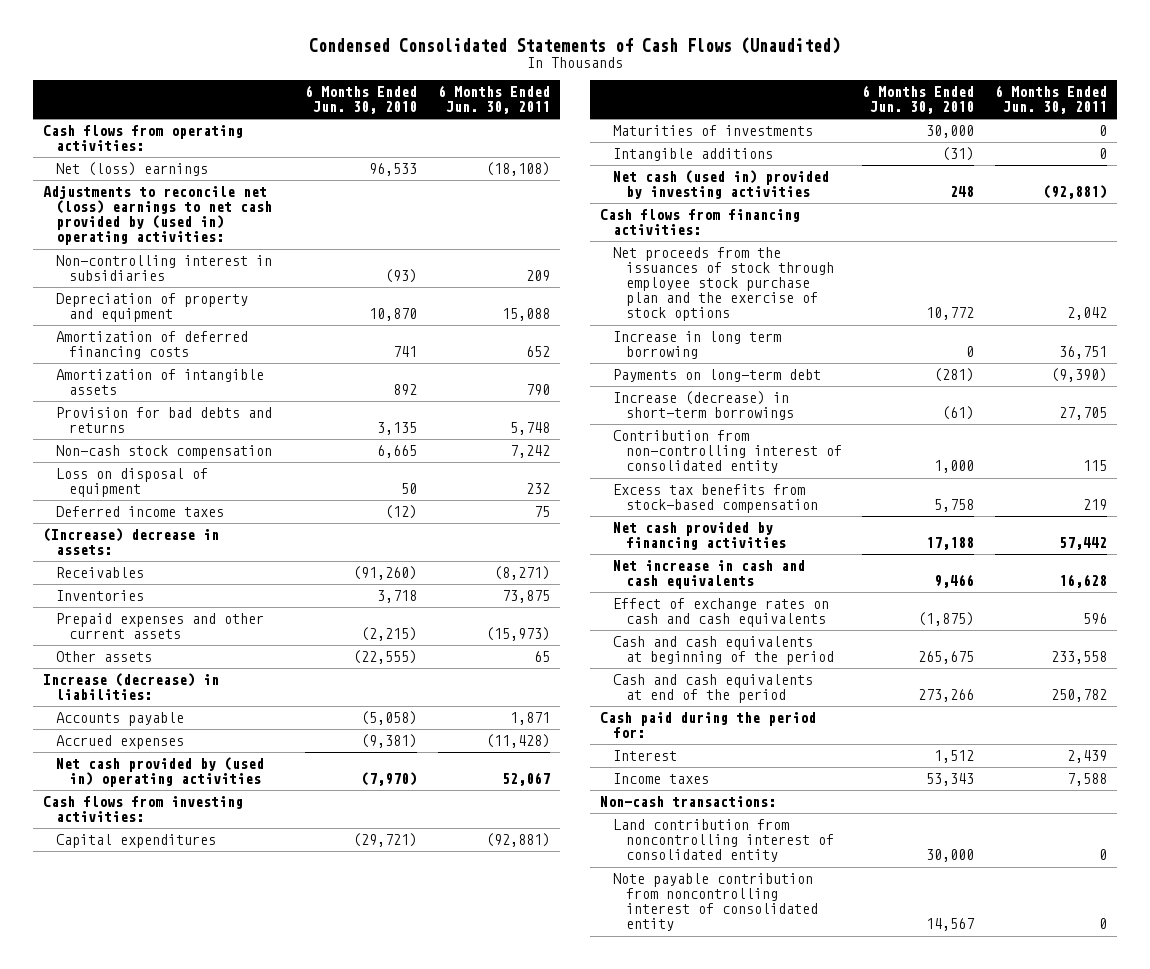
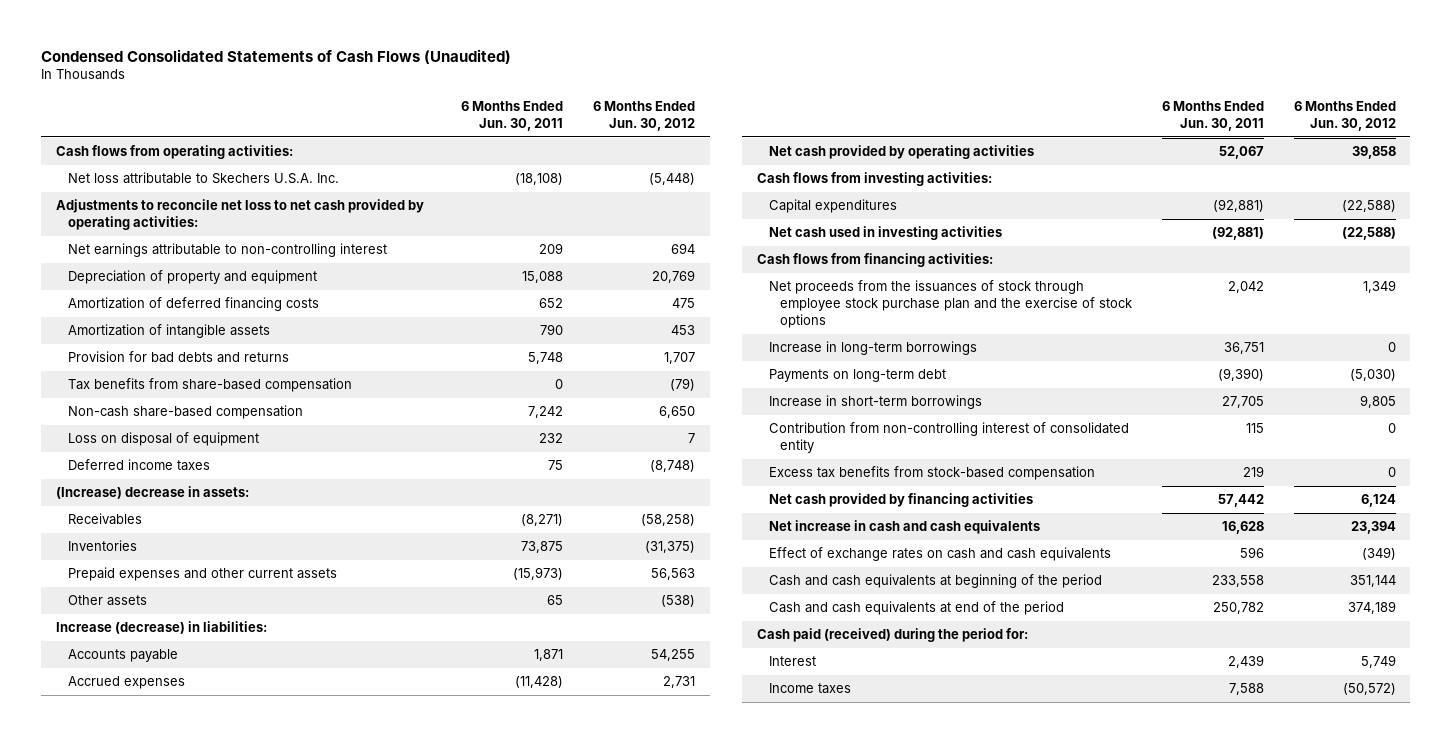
- | 6 Months Ended Jun. 30, 2010 | 6 Months Ended Jun. 30, 2011
+ | 6 Months Ended Jun. 30, 2011 | 6 Months Ended Jun. 30, 2012
- Net (loss) earnings | 96,533 | (18,108)
- Adjustments to reconcile net (loss) earnings to net cash provided by (used in) operating activities:
- Non-controlling interest in subsidiaries | (93) | 209
+ Net loss attributable to Skechers U.S.A. Inc. | (18,108) | (5,448)
+ Adjustments to reconcile net loss to net cash provided by operating activities:
+ Net earnings attributable to non-controlling interest | 209 | 694
- Non-cash stock compensation | 6,665 | 7,242
+ Tax benefits from share-based compensation | 0 | (79)
+ Non-cash share-based compensation | 7,242 | 6,650
- Net cash provided by (used in) operating activities | (7,970) | 52,067
+ Net cash provided by operating activities | 52,067 | 39,858
- Maturities of investments | 30,000 | 0
- Intangible additions | (31) | 0
- Net cash (used in) provided by investing activities | 248 | (92,881)
+ Net cash used in investing activities | (92,881) | (22,588)
- Increase in long term borrowing | 0 | 36,751
+ Increase in long-term borrowings | 36,751 | 0
- Increase (decrease) in short-term borrowings | (61) | 27,705
+ Increase in short-term borrowings | 27,705 | 9,805
- Cash paid during the period for:
+ Cash paid (received) during the period for:
- Non-cash transactions:
- Land contribution from noncontrolling interest of consolidated entity | 30,000 | 0
- Note payable contribution from noncontrolling interest of consolidated entity | 14,567 | 0

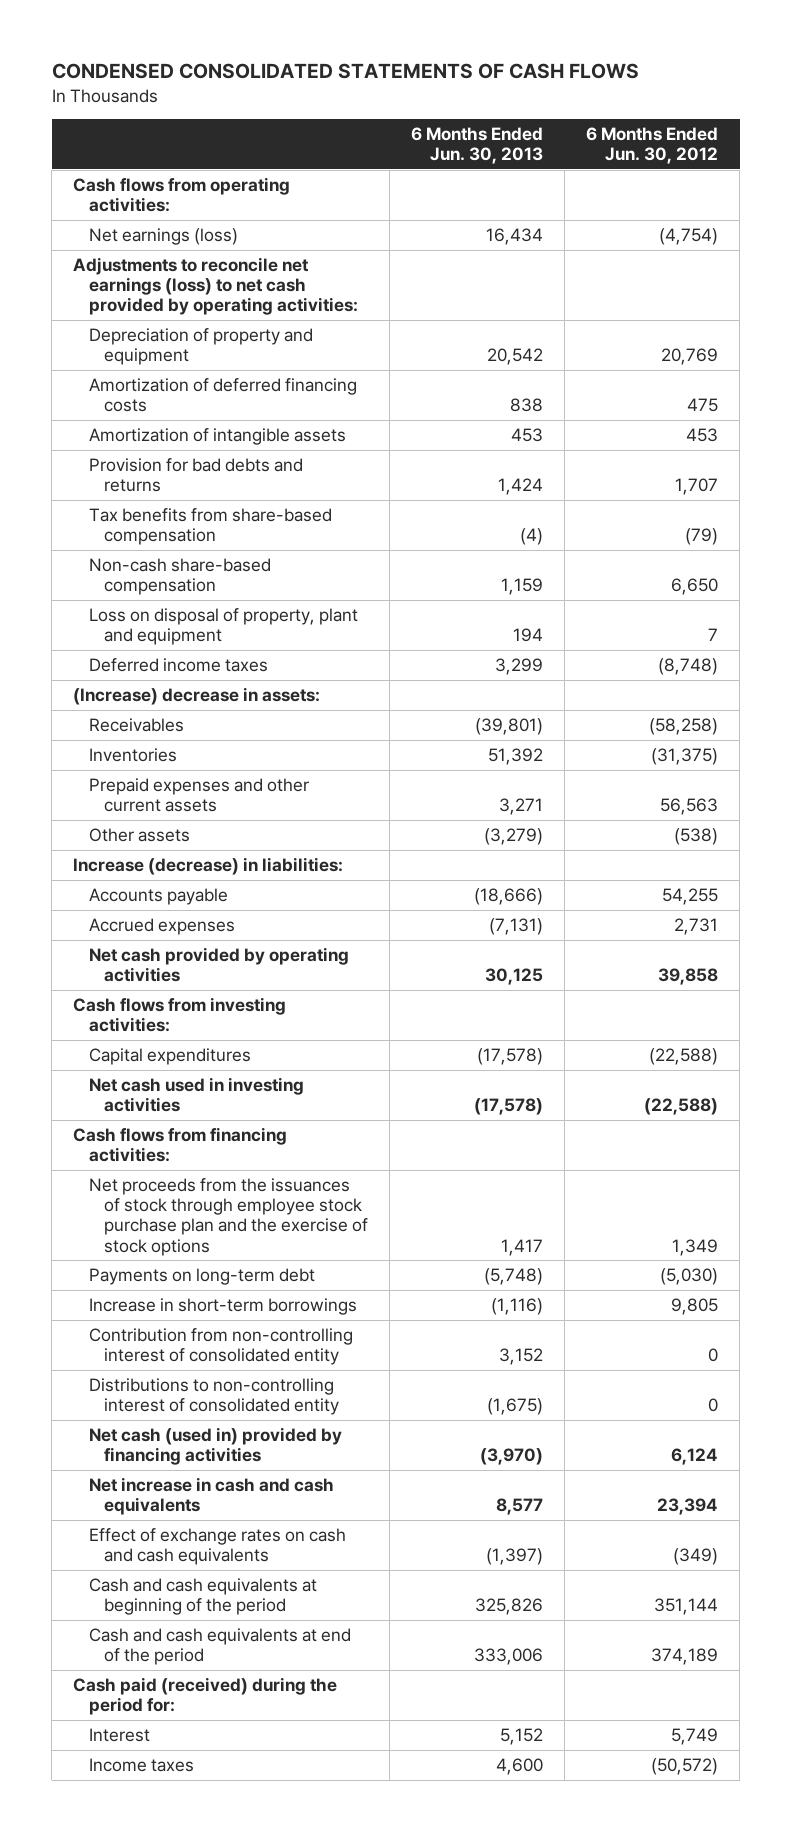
- Condensed Consolidated Statements of Cash Flows (Unaudited)
+ CONDENSED CONSOLIDATED STATEMENTS OF CASH FLOWS
- | 6 Months Ended Jun. 30, 2011 | 6 Months Ended Jun. 30, 2012
+ | 6 Months Ended Jun. 30, 2013 | 6 Months Ended Jun. 30, 2012
- Net loss attributable to Skechers U.S.A. Inc. | (18,108) | (5,448)
- Adjustments to reconcile net loss to net cash provided by operating activities:
- Net earnings attributable to non-controlling interest | 209 | 694
+ Net earnings (loss) | 16,434 | (4,754)
+ Adjustments to reconcile net earnings (loss) to net cash provided by operating activities:
- Loss on disposal of equipment | 232 | 7
+ Loss on disposal of property, plant and equipment | 194 | 7
- Increase in long-term borrowings | 36,751 | 0
- Excess tax benefits from stock-based compensation | 219 | 0
- Net cash provided by financing activities | 57,442 | 6,124
+ Distributions to non-controlling interest of consolidated entity | (1,675) | 0
+ Net cash (used in) provided by financing activities | (3,970) | 6,124

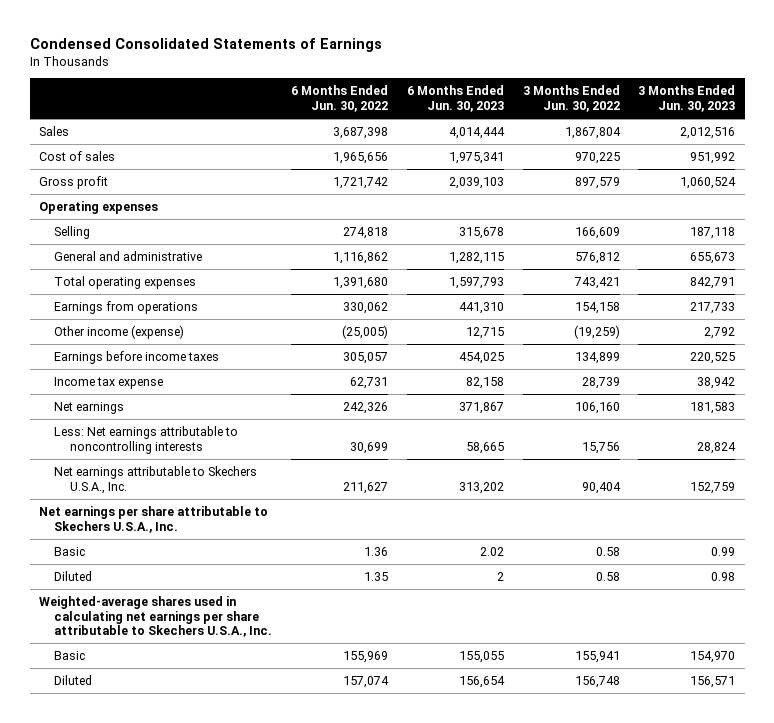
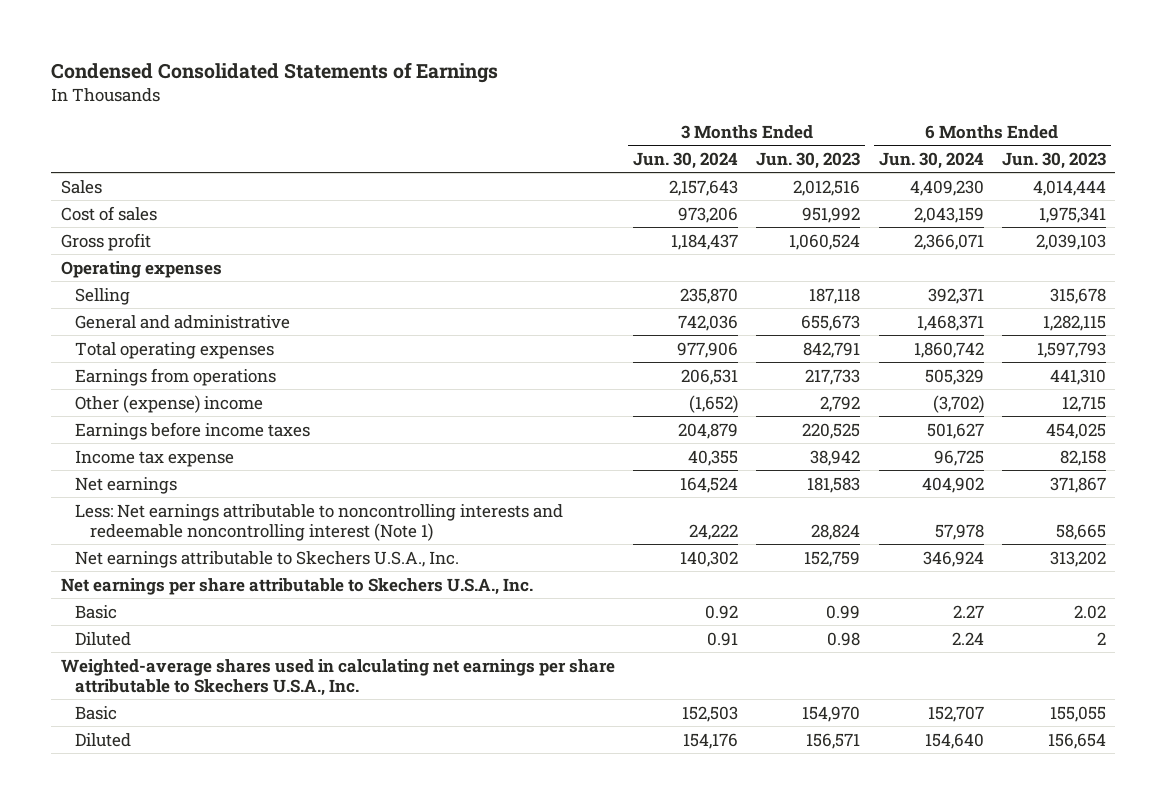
- | 6 Months Ended Jun. 30, 2022 | 6 Months Ended Jun. 30, 2023 | 3 Months Ended Jun. 30, 2022 | 3 Months Ended Jun. 30, 2023
+ | 3 Months Ended Jun. 30, 2024 | 3 Months Ended Jun. 30, 2023 | 6 Months Ended Jun. 30, 2024 | 6 Months Ended Jun. 30, 2023
- Other income (expense) | (25,005) | 12,715 | (19,259) | 2,792
+ Other (expense) income | (1,652) | 2,792 | (3,702) | 12,715
- Less: Net earnings attributable to noncontrolling interests | 30,699 | 58,665 | 15,756 | 28,824
+ Less: Net earnings attributable to noncontrolling interests and redeemable noncontrolling interest (Note 1) | 24,222 | 28,824 | 57,978 | 58,665

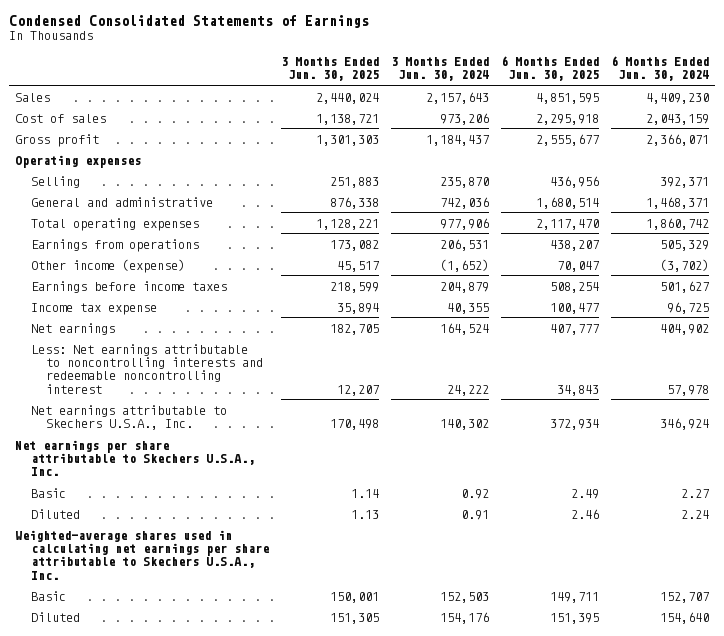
- | 3 Months Ended Jun. 30, 2024 | 3 Months Ended Jun. 30, 2023 | 6 Months Ended Jun. 30, 2024 | 6 Months Ended Jun. 30, 2023
+ | 3 Months Ended Jun. 30, 2025 | 3 Months Ended Jun. 30, 2024 | 6 Months Ended Jun. 30, 2025 | 6 Months Ended Jun. 30, 2024
- Other (expense) income | (1,652) | 2,792 | (3,702) | 12,715
+ Other income (expense) | 45,517 | (1,652) | 70,047 | (3,702)
- Less: Net earnings attributable to noncontrolling interests and redeemable noncontrolling interest (Note 1) | 24,222 | 28,824 | 57,978 | 58,665
+ Less: Net earnings attributable to noncontrolling interests and redeemable noncontrolling interest | 12,207 | 24,222 | 34,843 | 57,978

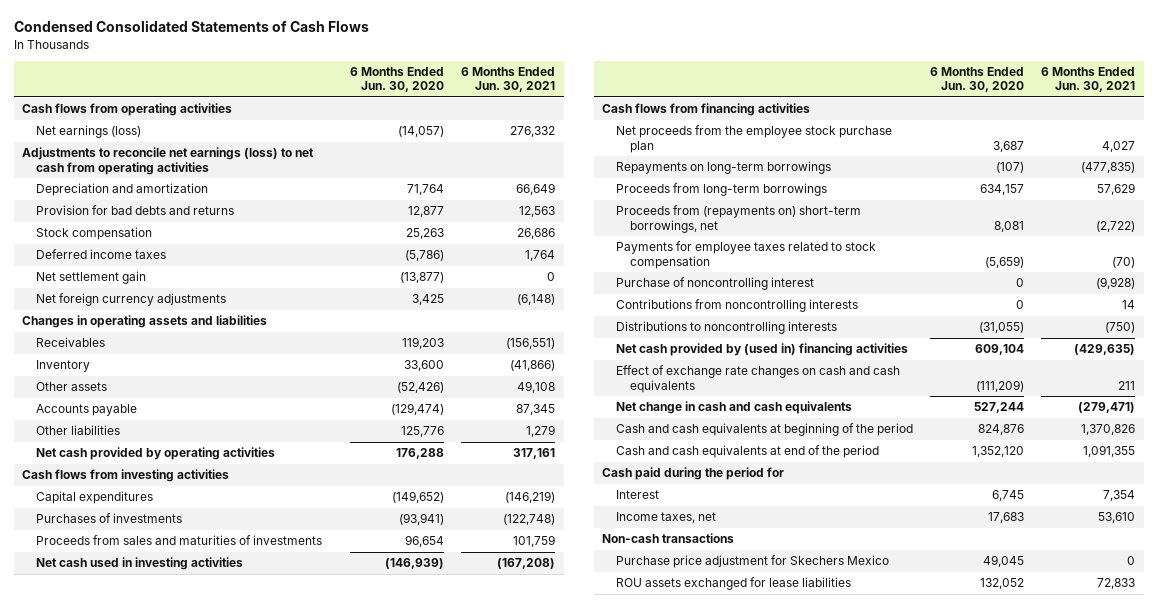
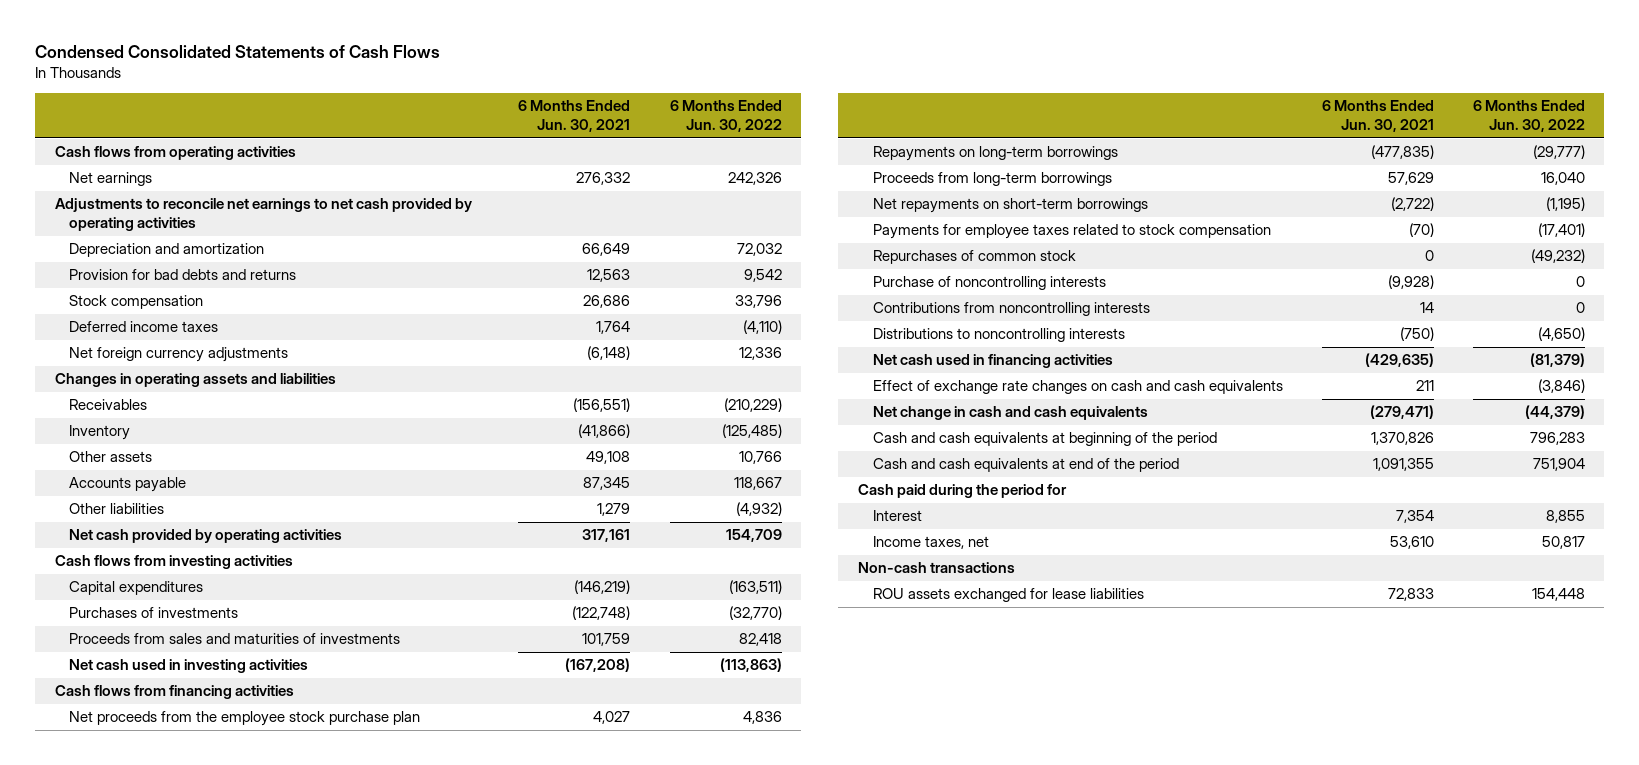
- | 6 Months Ended Jun. 30, 2020 | 6 Months Ended Jun. 30, 2021
+ | 6 Months Ended Jun. 30, 2021 | 6 Months Ended Jun. 30, 2022
- Net earnings (loss) | (14,057) | 276,332
- Adjustments to reconcile net earnings (loss) to net cash from operating activities
+ Net earnings | 276,332 | 242,326
+ Adjustments to reconcile net earnings to net cash provided by operating activities
- Net settlement gain | (13,877) | 0
- Proceeds from (repayments on) short-term borrowings, net | 8,081 | (2,722)
+ Net repayments on short-term borrowings | (2,722) | (1,195)
- Purchase of noncontrolling interest | 0 | (9,928)
+ Repurchases of common stock | 0 | (49,232)
+ Purchase of noncontrolling interests | (9,928) | 0
- Net cash provided by (used in) financing activities | 609,104 | (429,635)
+ Net cash used in financing activities | (429,635) | (81,379)
- Purchase price adjustment for Skechers Mexico | 49,045 | 0

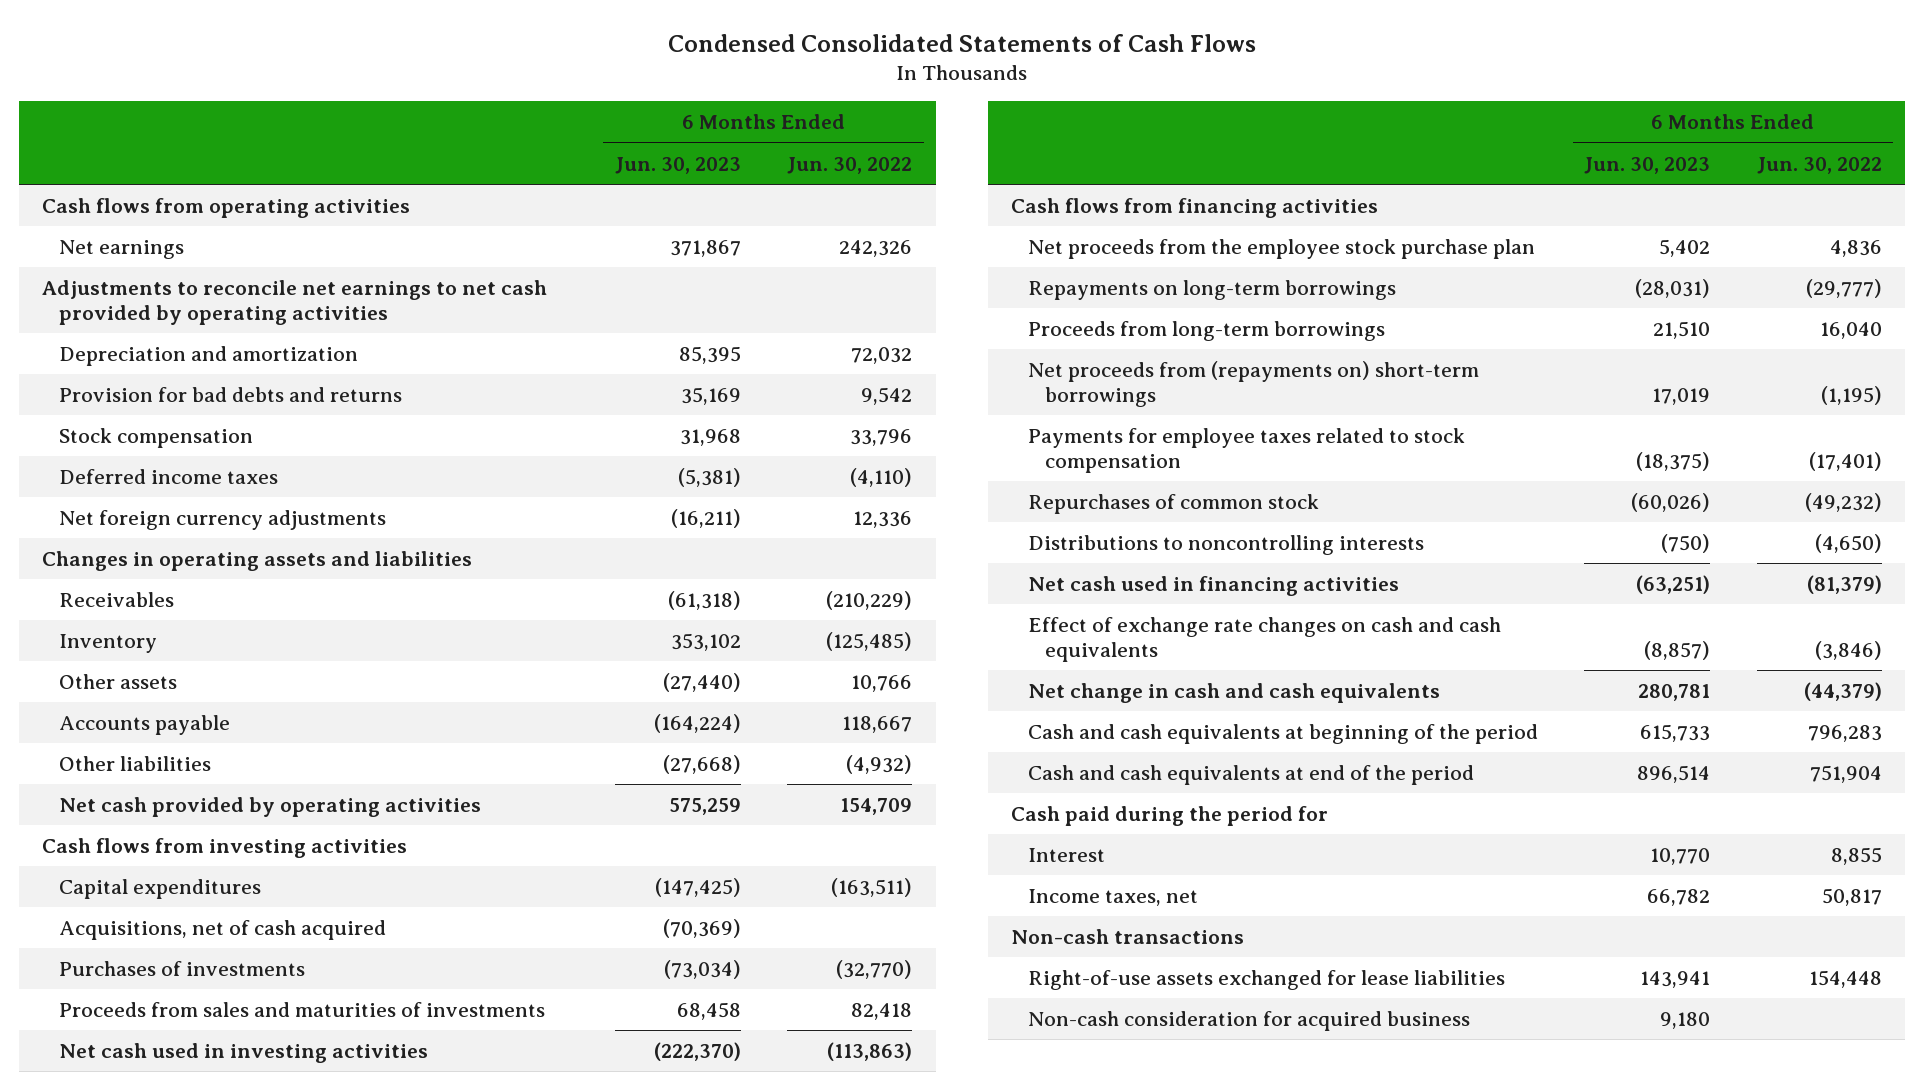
- | 6 Months Ended Jun. 30, 2021 | 6 Months Ended Jun. 30, 2022
+ | 6 Months Ended Jun. 30, 2023 | 6 Months Ended Jun. 30, 2022
+ Acquisitions, net of cash acquired | (70,369) |
- Net repayments on short-term borrowings | (2,722) | (1,195)
+ Net proceeds from (repayments on) short-term borrowings | 17,019 | (1,195)
- Purchase of noncontrolling interests | (9,928) | 0
- Contributions from noncontrolling interests | 14 | 0
- ROU assets exchanged for lease liabilities | 72,833 | 154,448
+ Right-of-use assets exchanged for lease liabilities | 143,941 | 154,448
+ Non-cash consideration for acquired business | 9,180 |

